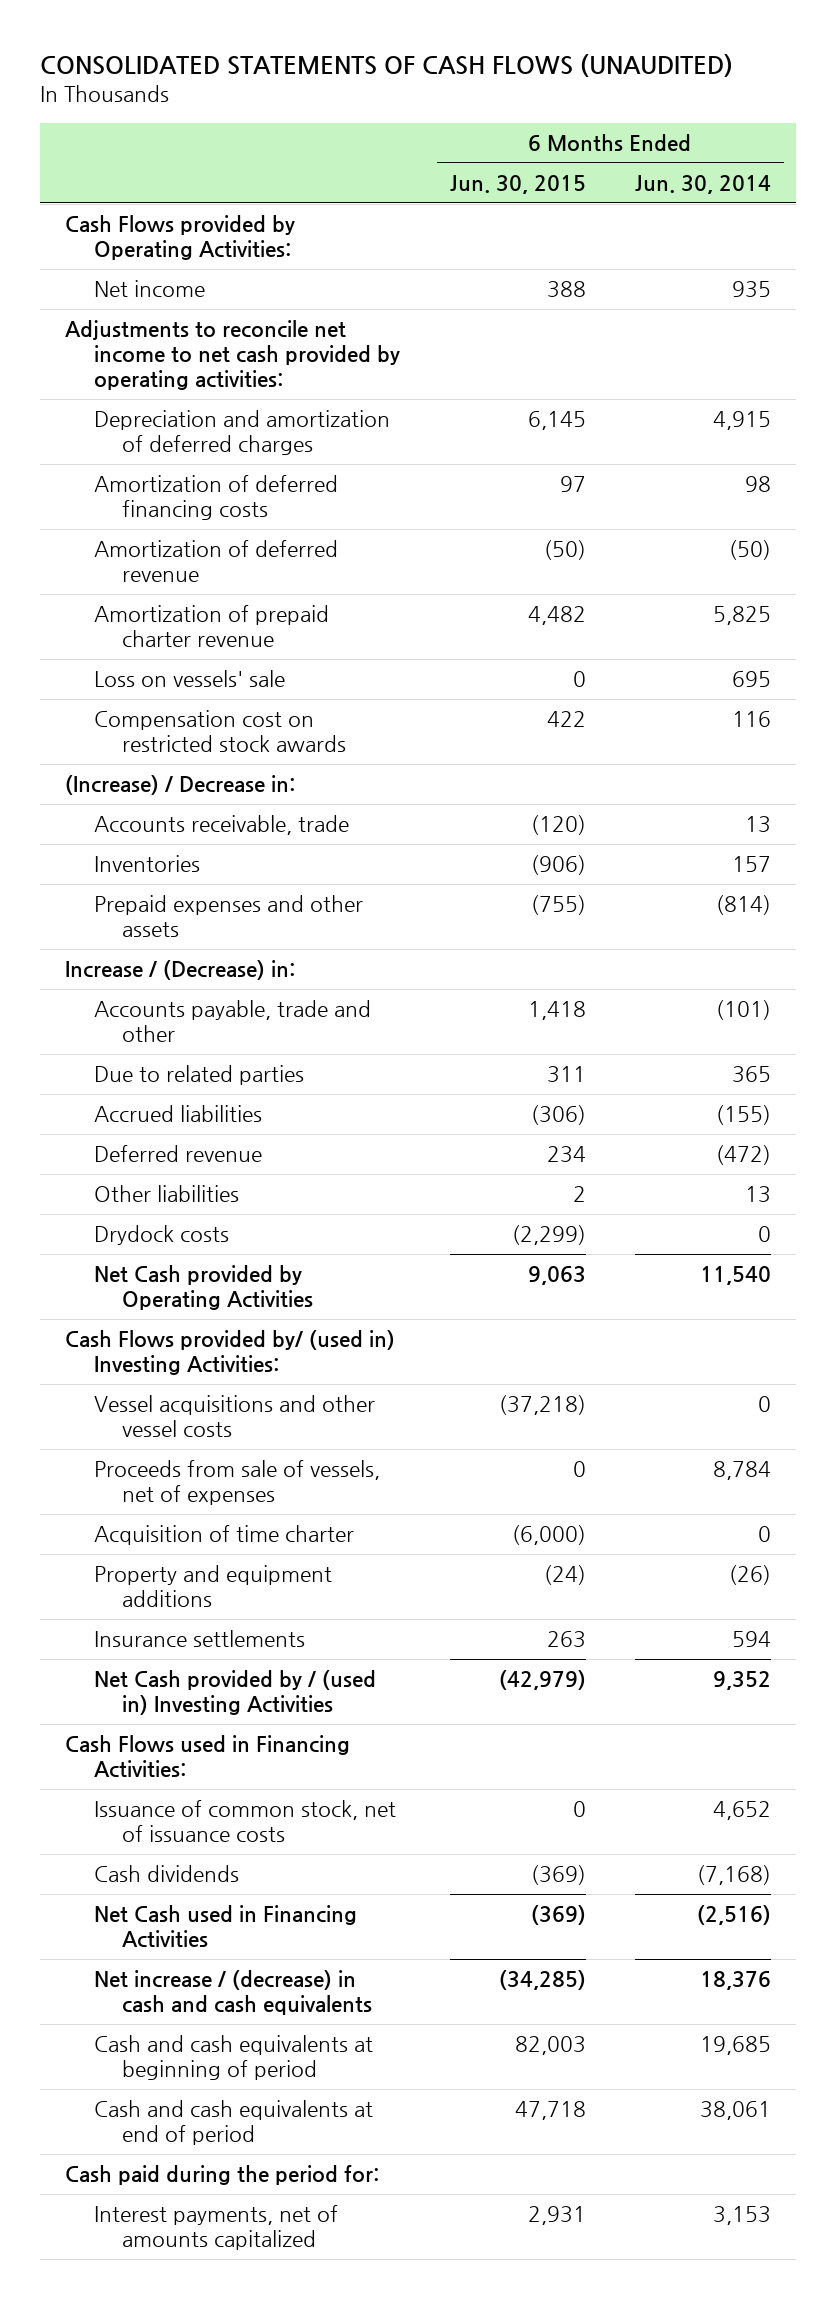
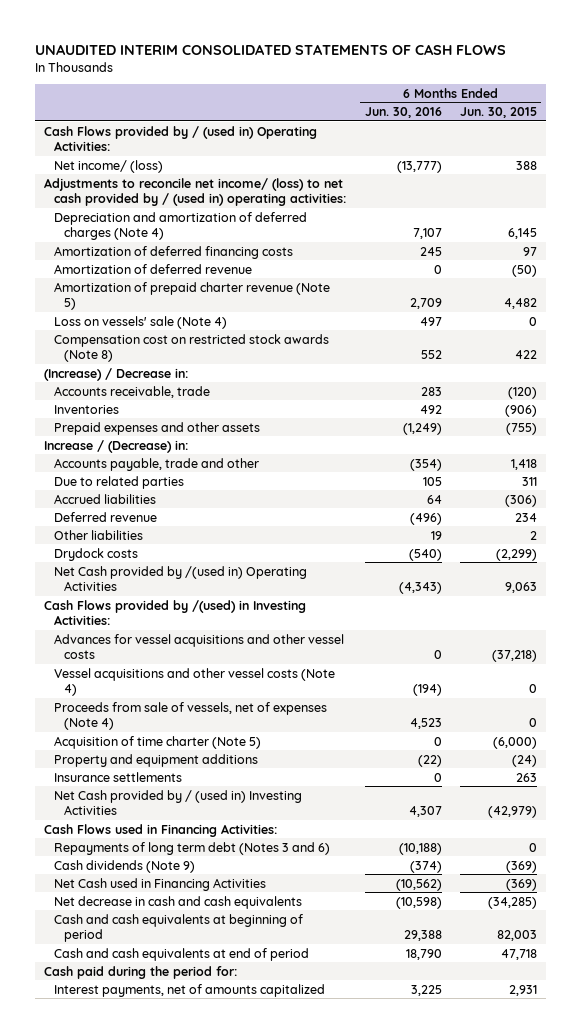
- CONSOLIDATED STATEMENTS OF CASH FLOWS (UNAUDITED)
+ UNAUDITED INTERIM CONSOLIDATED STATEMENTS OF CASH FLOWS
- | 6 Months Ended Jun. 30, 2015 | 6 Months Ended Jun. 30, 2014
+ | 6 Months Ended Jun. 30, 2016 | 6 Months Ended Jun. 30, 2015
- Cash Flows provided by Operating Activities:
- Net income | 388 | 935
- Adjustments to reconcile net income to net cash provided by operating activities:
- Depreciation and amortization of deferred charges | 6,145 | 4,915
+ Cash Flows provided by / (used in) Operating Activities:
+ Net income/ (loss) | (13,777) | 388
+ Adjustments to reconcile net income/ (loss) to net cash provided by / (used in) operating activities:
+ Depreciation and amortization of deferred charges (Note 4) | 7,107 | 6,145
- Amortization of prepaid charter revenue | 4,482 | 5,825
- Loss on vessels' sale | 0 | 695
- Compensation cost on restricted stock awards | 422 | 116
+ Amortization of prepaid charter revenue (Note 5) | 2,709 | 4,482
+ Loss on vessels' sale (Note 4) | 497 | 0
+ Compensation cost on restricted stock awards (Note 8) | 552 | 422
- Net Cash provided by Operating Activities | 9,063 | 11,540
- Cash Flows provided by/ (used in) Investing Activities:
- Vessel acquisitions and other vessel costs | (37,218) | 0
- Proceeds from sale of vessels, net of expenses | 0 | 8,784
- Acquisition of time charter | (6,000) | 0
+ Net Cash provided by /(used in) Operating Activities | (4,343) | 9,063
+ Cash Flows provided by /(used) in Investing Activities:
+ Advances for vessel acquisitions and other vessel costs | 0 | (37,218)
+ Vessel acquisitions and other vessel costs (Note 4) | (194) | 0
+ Proceeds from sale of vessels, net of expenses (Note 4) | 4,523 | 0
+ Acquisition of time charter (Note 5) | 0 | (6,000)
- Issuance of common stock, net of issuance costs | 0 | 4,652
- Cash dividends | (369) | (7,168)
+ Repayments of long term debt (Notes 3 and 6) | (10,188) | 0
+ Cash dividends (Note 9) | (374) | (369)
- Net increase / (decrease) in cash and cash equivalents | (34,285) | 18,376
+ Net decrease in cash and cash equivalents | (10,598) | (34,285)

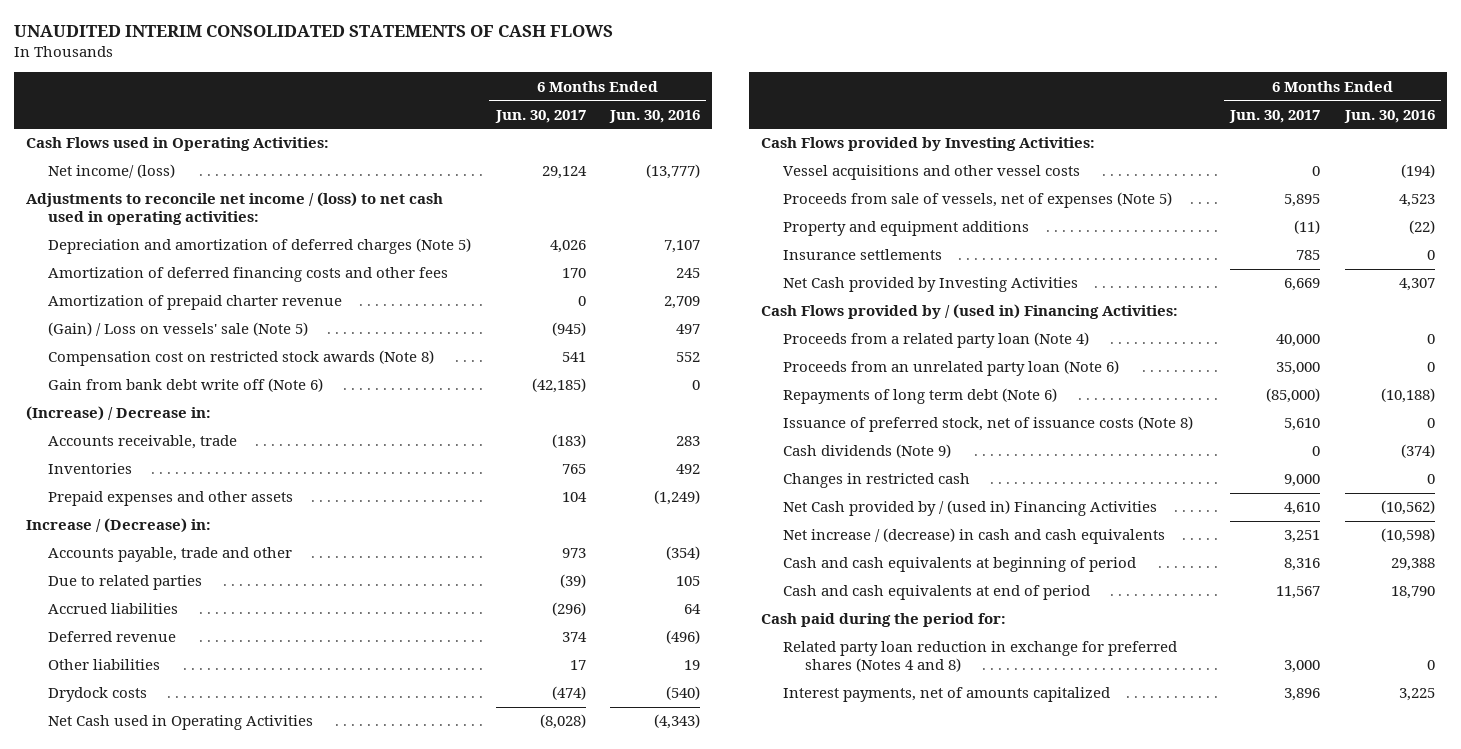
- | 6 Months Ended Jun. 30, 2016 | 6 Months Ended Jun. 30, 2015
+ | 6 Months Ended Jun. 30, 2017 | 6 Months Ended Jun. 30, 2016
- Cash Flows provided by / (used in) Operating Activities:
+ Cash Flows used in Operating Activities:
- Adjustments to reconcile net income/ (loss) to net cash provided by / (used in) operating activities:
- Depreciation and amortization of deferred charges (Note 4) | 7,107 | 6,145
- Amortization of deferred financing costs | 245 | 97
- Amortization of deferred revenue | 0 | (50)
- Amortization of prepaid charter revenue (Note 5) | 2,709 | 4,482
- Loss on vessels' sale (Note 4) | 497 | 0
+ Adjustments to reconcile net income / (loss) to net cash used in operating activities:
+ Depreciation and amortization of deferred charges (Note 5) | 4,026 | 7,107
+ Amortization of deferred financing costs and other fees | 170 | 245
+ Amortization of prepaid charter revenue | 0 | 2,709
+ (Gain) / Loss on vessels' sale (Note 5) | (945) | 497
+ Gain from bank debt write off (Note 6) | (42,185) | 0
- Net Cash provided by /(used in) Operating Activities | (4,343) | 9,063
- Cash Flows provided by /(used) in Investing Activities:
- Advances for vessel acquisitions and other vessel costs | 0 | (37,218)
- Vessel acquisitions and other vessel costs (Note 4) | (194) | 0
- Proceeds from sale of vessels, net of expenses (Note 4) | 4,523 | 0
- Acquisition of time charter (Note 5) | 0 | (6,000)
+ Net Cash used in Operating Activities | (8,028) | (4,343)
+ Cash Flows provided by Investing Activities:
+ Vessel acquisitions and other vessel costs | 0 | (194)
+ Proceeds from sale of vessels, net of expenses (Note 5) | 5,895 | 4,523
- Net Cash provided by / (used in) Investing Activities | 4,307 | (42,979)
- Cash Flows used in Financing Activities:
- Repayments of long term debt (Notes 3 and 6) | (10,188) | 0
+ Net Cash provided by Investing Activities | 6,669 | 4,307
+ Cash Flows provided by / (used in) Financing Activities:
+ Proceeds from a related party loan (Note 4) | 40,000 | 0
+ Proceeds from an unrelated party loan (Note 6) | 35,000 | 0
+ Repayments of long term debt (Note 6) | (85,000) | (10,188)
+ Issuance of preferred stock, net of issuance costs (Note 8) | 5,610 | 0
- Net Cash used in Financing Activities | (10,562) | (369)
- Net decrease in cash and cash equivalents | (10,598) | (34,285)
+ Changes in restricted cash | 9,000 | 0
+ Net Cash provided by / (used in) Financing Activities | 4,610 | (10,562)
+ Net increase / (decrease) in cash and cash equivalents | 3,251 | (10,598)
+ Related party loan reduction in exchange for preferred shares (Notes 4 and 8) | 3,000 | 0

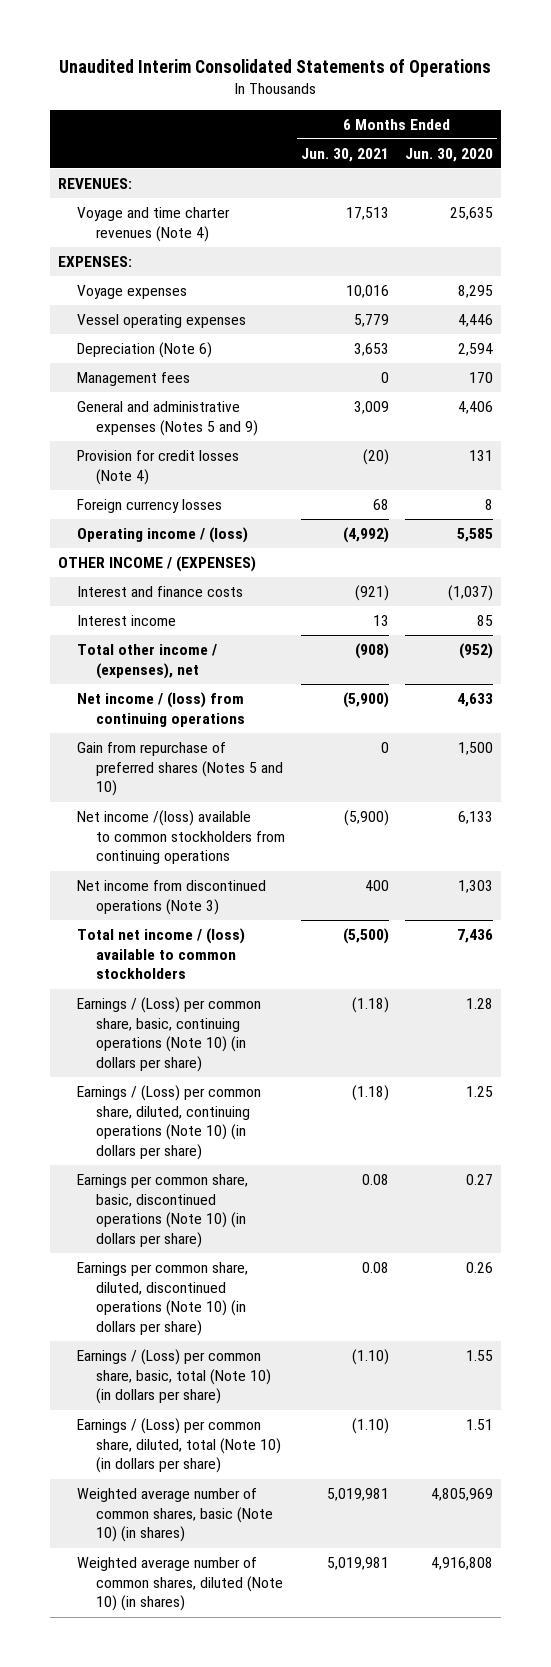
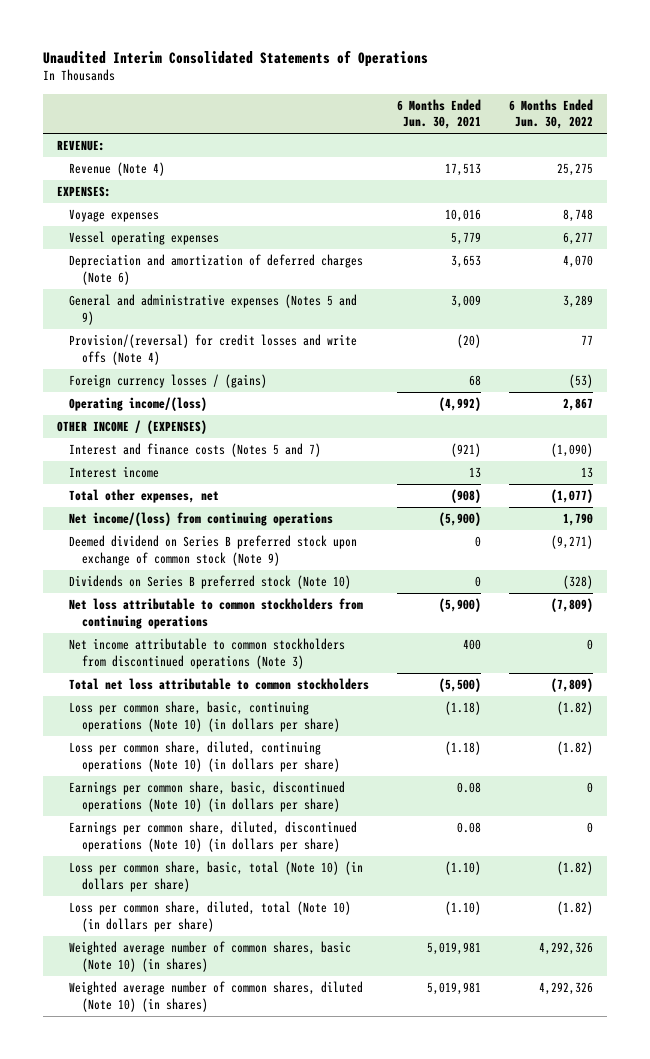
- | 6 Months Ended Jun. 30, 2021 | 6 Months Ended Jun. 30, 2020
+ | 6 Months Ended Jun. 30, 2021 | 6 Months Ended Jun. 30, 2022
- REVENUES:
- Voyage and time charter revenues (Note 4) | 17,513 | 25,635
+ REVENUE:
+ Revenue (Note 4) | 17,513 | 25,275
- Depreciation (Note 6) | 3,653 | 2,594
- Management fees | 0 | 170
+ Depreciation and amortization of deferred charges (Note 6) | 3,653 | 4,070
- Provision for credit losses (Note 4) | (20) | 131
- Foreign currency losses | 68 | 8
- Operating income / (loss) | (4,992) | 5,585
+ Provision/(reversal) for credit losses and write offs (Note 4) | (20) | 77
+ Foreign currency losses / (gains) | 68 | (53)
+ Operating income/(loss) | (4,992) | 2,867
- Interest and finance costs | (921) | (1,037)
+ Interest and finance costs (Notes 5 and 7) | (921) | (1,090)
- Total other income / (expenses), net | (908) | (952)
- Net income / (loss) from continuing operations | (5,900) | 4,633
- Gain from repurchase of preferred shares (Notes 5 and 10) | 0 | 1,500
- Net income /(loss) available to common stockholders from continuing operations | (5,900) | 6,133
- Net income from discontinued operations (Note 3) | 400 | 1,303
- Total net income / (loss) available to common stockholders | (5,500) | 7,436
- Earnings / (Loss) per common share, basic, continuing operations (Note 10) (in dollars per share) | (1.18) | 1.28
- Earnings / (Loss) per common share, diluted, continuing operations (Note 10) (in dollars per share) | (1.18) | 1.25
+ Total other expenses, net | (908) | (1,077)
+ Net income/(loss) from continuing operations | (5,900) | 1,790
+ Deemed dividend on Series B preferred stock upon exchange of common stock (Note 9) | 0 | (9,271)
+ Dividends on Series B preferred stock (Note 10) | 0 | (328)
+ Net loss attributable to common stockholders from continuing operations | (5,900) | (7,809)
+ Net income attributable to common stockholders from discontinued operations (Note 3) | 400 | 0
+ Total net loss attributable to common stockholders | (5,500) | (7,809)
+ Loss per common share, basic, continuing operations (Note 10) (in dollars per share) | (1.18) | (1.82)
+ Loss per common share, diluted, continuing operations (Note 10) (in dollars per share) | (1.18) | (1.82)
- Earnings / (Loss) per common share, basic, total (Note 10) (in dollars per share) | (1.10) | 1.55
- Earnings / (Loss) per common share, diluted, total (Note 10) (in dollars per share) | (1.10) | 1.51
+ Loss per common share, basic, total (Note 10) (in dollars per share) | (1.10) | (1.82)
+ Loss per common share, diluted, total (Note 10) (in dollars per share) | (1.10) | (1.82)

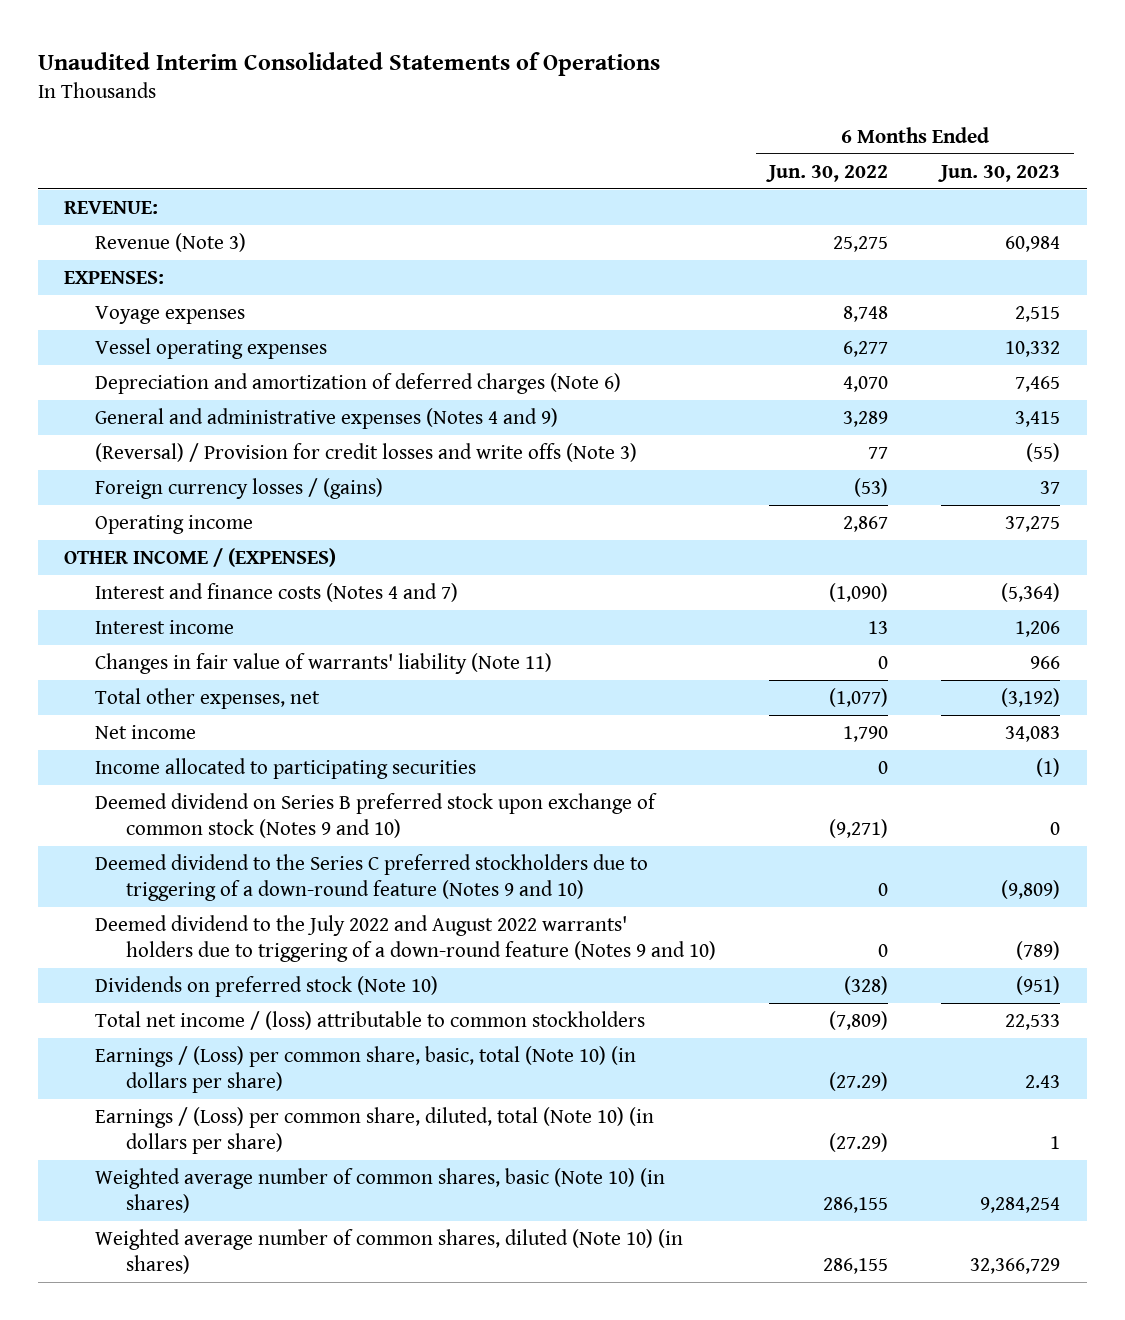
- | 6 Months Ended Jun. 30, 2021 | 6 Months Ended Jun. 30, 2022
+ | 6 Months Ended Jun. 30, 2022 | 6 Months Ended Jun. 30, 2023
- Revenue (Note 4) | 17,513 | 25,275
+ Revenue (Note 3) | 25,275 | 60,984
- General and administrative expenses (Notes 5 and 9) | 3,009 | 3,289
- Provision/(reversal) for credit losses and write offs (Note 4) | (20) | 77
+ General and administrative expenses (Notes 4 and 9) | 3,289 | 3,415
+ (Reversal) / Provision for credit losses and write offs (Note 3) | 77 | (55)
- Operating income/(loss) | (4,992) | 2,867
+ Operating income | 2,867 | 37,275
- Interest and finance costs (Notes 5 and 7) | (921) | (1,090)
+ Interest and finance costs (Notes 4 and 7) | (1,090) | (5,364)
+ Changes in fair value of warrants' liability (Note 11) | 0 | 966
- Net income/(loss) from continuing operations | (5,900) | 1,790
- Deemed dividend on Series B preferred stock upon exchange of common stock (Note 9) | 0 | (9,271)
- Dividends on Series B preferred stock (Note 10) | 0 | (328)
- Net loss attributable to common stockholders from continuing operations | (5,900) | (7,809)
- Net income attributable to common stockholders from discontinued operations (Note 3) | 400 | 0
- Total net loss attributable to common stockholders | (5,500) | (7,809)
- Loss per common share, basic, continuing operations (Note 10) (in dollars per share) | (1.18) | (1.82)
- Loss per common share, diluted, continuing operations (Note 10) (in dollars per share) | (1.18) | (1.82)
- Earnings per common share, basic, discontinued operations (Note 10) (in dollars per share) | 0.08 | 0
- Earnings per common share, diluted, discontinued operations (Note 10) (in dollars per share) | 0.08 | 0
- Loss per common share, basic, total (Note 10) (in dollars per share) | (1.10) | (1.82)
- Loss per common share, diluted, total (Note 10) (in dollars per share) | (1.10) | (1.82)
- Weighted average number of common shares, basic (Note 10) (in shares) | 5,019,981 | 4,292,326
- Weighted average number of common shares, diluted (Note 10) (in shares) | 5,019,981 | 4,292,326
+ Net income | 1,790 | 34,083
+ Income allocated to participating securities | 0 | (1)
+ Deemed dividend on Series B preferred stock upon exchange of common stock (Notes 9 and 10) | (9,271) | 0
+ Deemed dividend to the Series C preferred stockholders due to triggering of a down-round feature (Notes 9 and 10) | 0 | (9,809)
+ Deemed dividend to the July 2022 and August 2022 warrants' holders due to triggering of a down-round feature (Notes 9 and 10) | 0 | (789)
+ Dividends on preferred stock (Note 10) | (328) | (951)
+ Total net income / (loss) attributable to common stockholders | (7,809) | 22,533
+ Earnings / (Loss) per common share, basic, total (Note 10) (in dollars per share) | (27.29) | 2.43
+ Earnings / (Loss) per common share, diluted, total (Note 10) (in dollars per share) | (27.29) | 1
+ Weighted average number of common shares, basic (Note 10) (in shares) | 286,155 | 9,284,254
+ Weighted average number of common shares, diluted (Note 10) (in shares) | 286,155 | 32,366,729

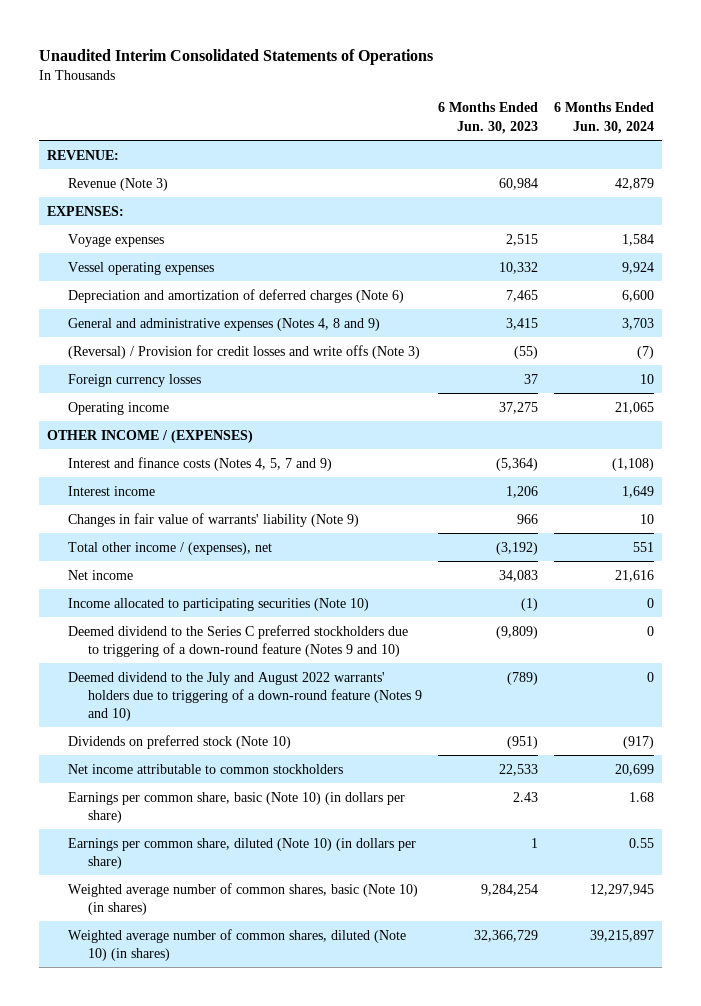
- | 6 Months Ended Jun. 30, 2022 | 6 Months Ended Jun. 30, 2023
+ | 6 Months Ended Jun. 30, 2023 | 6 Months Ended Jun. 30, 2024
- General and administrative expenses (Notes 4 and 9) | 3,289 | 3,415
+ General and administrative expenses (Notes 4, 8 and 9) | 3,415 | 3,703
- Foreign currency losses / (gains) | (53) | 37
+ Foreign currency losses | 37 | 10
- Interest and finance costs (Notes 4 and 7) | (1,090) | (5,364)
+ Interest and finance costs (Notes 4, 5, 7 and 9) | (5,364) | (1,108)
- Changes in fair value of warrants' liability (Note 11) | 0 | 966
- Total other expenses, net | (1,077) | (3,192)
+ Changes in fair value of warrants' liability (Note 9) | 966 | 10
+ Total other income / (expenses), net | (3,192) | 551
- Income allocated to participating securities | 0 | (1)
- Deemed dividend on Series B preferred stock upon exchange of common stock (Notes 9 and 10) | (9,271) | 0
+ Income allocated to participating securities (Note 10) | (1) | 0
- Deemed dividend to the July 2022 and August 2022 warrants' holders due to triggering of a down-round feature (Notes 9 and 10) | 0 | (789)
+ Deemed dividend to the July and August 2022 warrants' holders due to triggering of a down-round feature (Notes 9 and 10) | (789) | 0
- Total net income / (loss) attributable to common stockholders | (7,809) | 22,533
- Earnings / (Loss) per common share, basic, total (Note 10) (in dollars per share) | (27.29) | 2.43
- Earnings / (Loss) per common share, diluted, total (Note 10) (in dollars per share) | (27.29) | 1
+ Net income attributable to common stockholders | 22,533 | 20,699
+ Earnings per common share, basic (Note 10) (in dollars per share) | 2.43 | 1.68
+ Earnings per common share, diluted (Note 10) (in dollars per share) | 1 | 0.55

